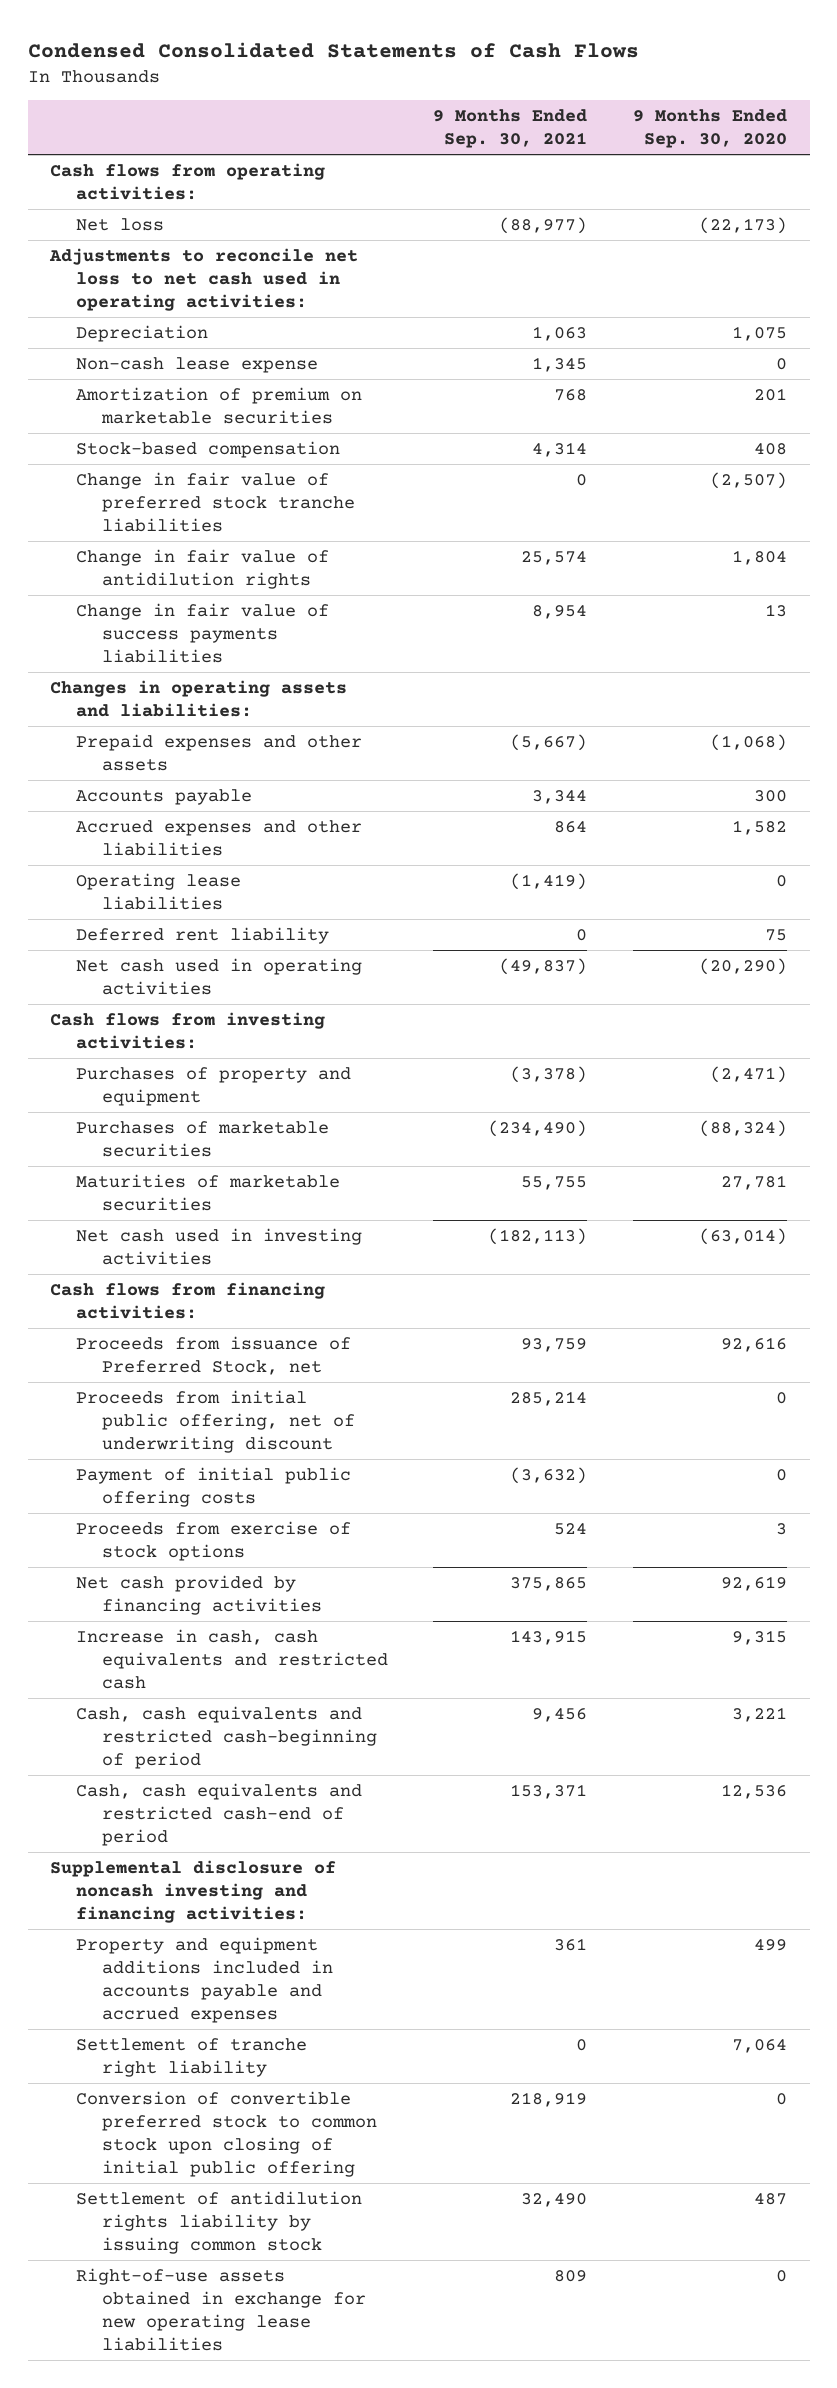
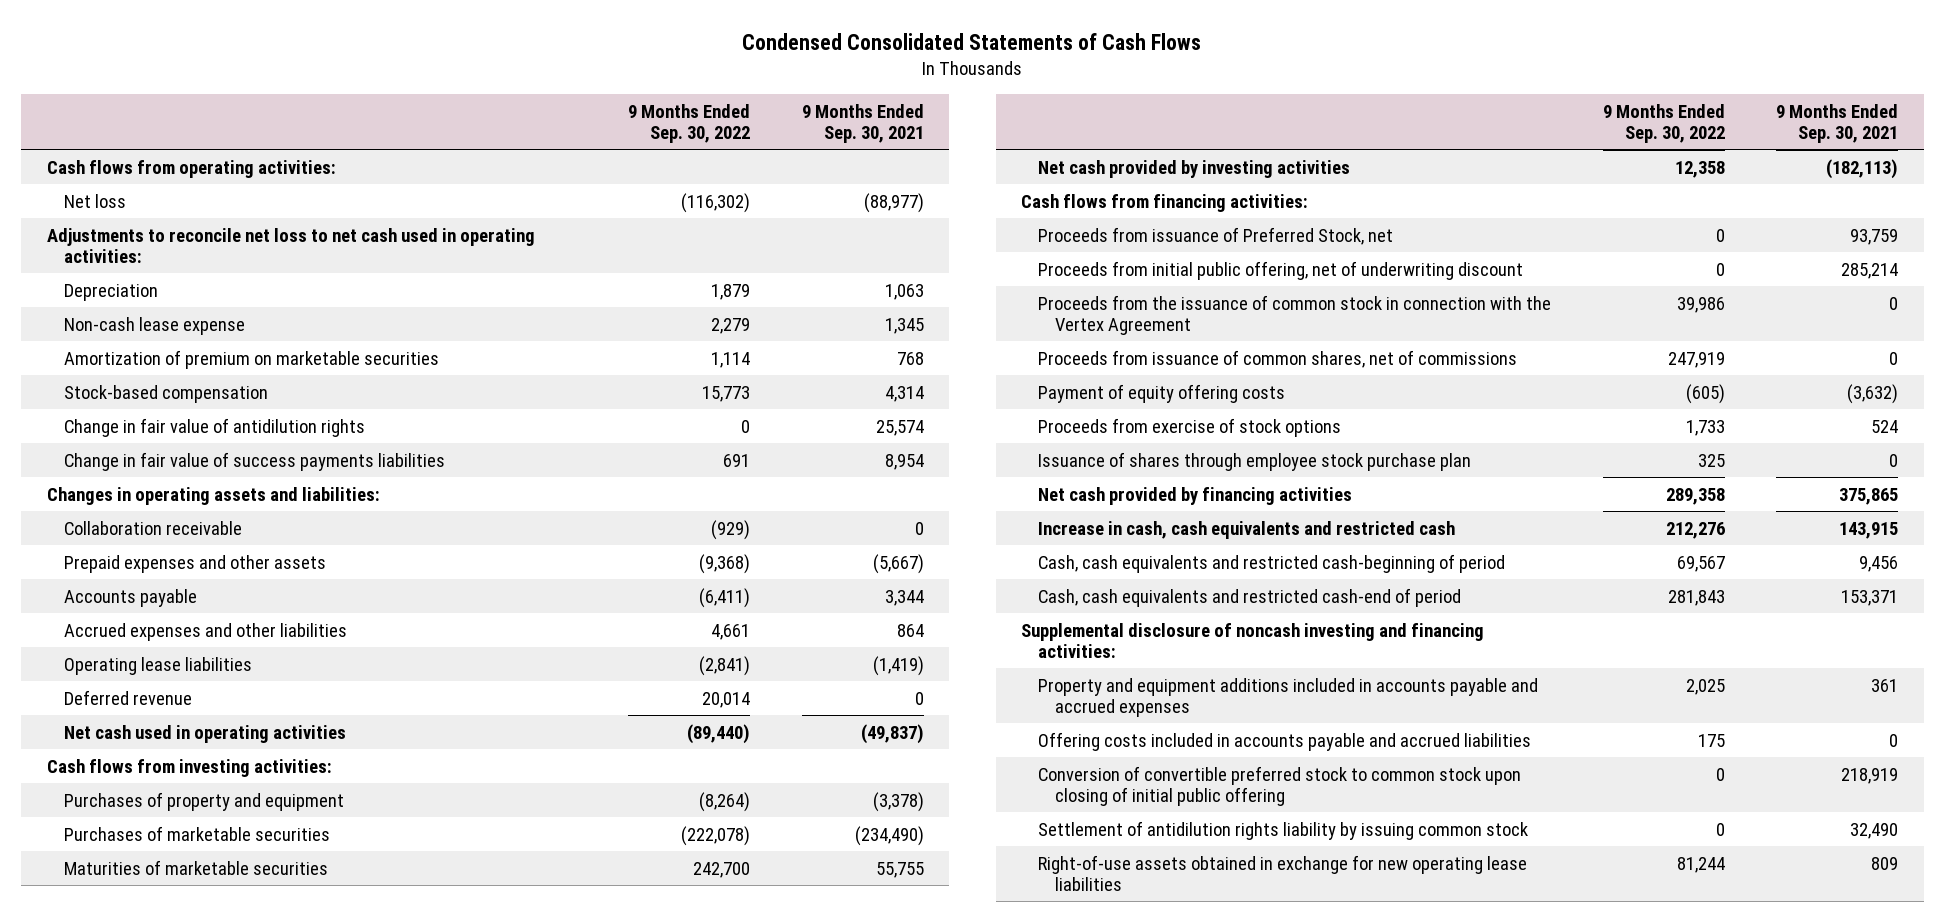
- | 9 Months Ended Sep. 30, 2021 | 9 Months Ended Sep. 30, 2020
+ | 9 Months Ended Sep. 30, 2022 | 9 Months Ended Sep. 30, 2021
- Change in fair value of preferred stock tranche liabilities | 0 | (2,507)
+ Collaboration receivable | (929) | 0
- Deferred rent liability | 0 | 75
+ Deferred revenue | 20,014 | 0
- Net cash used in investing activities | (182,113) | (63,014)
+ Net cash provided by investing activities | 12,358 | (182,113)
- Payment of initial public offering costs | (3,632) | 0
+ Proceeds from the issuance of common stock in connection with the Vertex Agreement | 39,986 | 0
+ Proceeds from issuance of common shares, net of commissions | 247,919 | 0
+ Payment of equity offering costs | (605) | (3,632)
+ Issuance of shares through employee stock purchase plan | 325 | 0
- Settlement of tranche right liability | 0 | 7,064
+ Offering costs included in accounts payable and accrued liabilities | 175 | 0

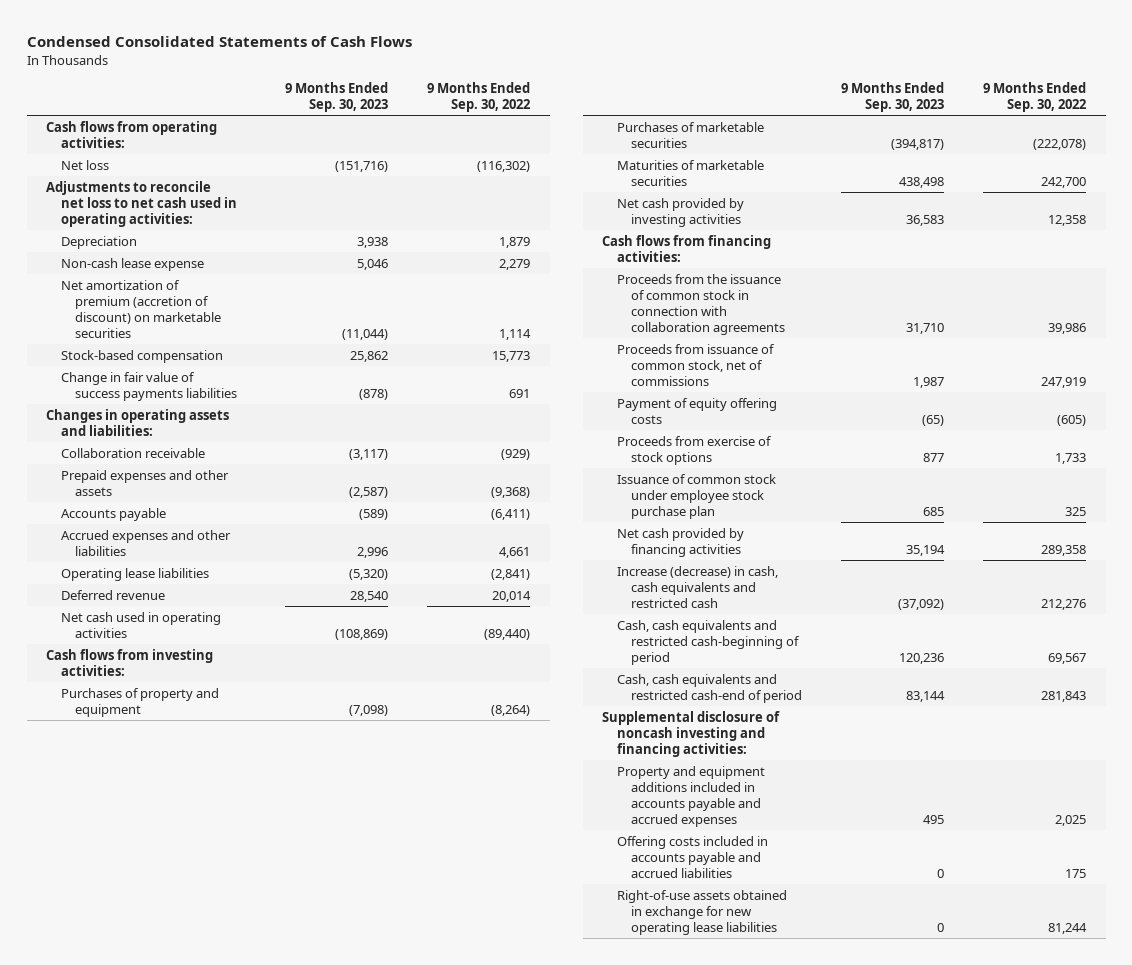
- | 9 Months Ended Sep. 30, 2022 | 9 Months Ended Sep. 30, 2021
+ | 9 Months Ended Sep. 30, 2023 | 9 Months Ended Sep. 30, 2022
- Amortization of premium on marketable securities | 1,114 | 768
+ Net amortization of premium (accretion of discount) on marketable securities | (11,044) | 1,114
- Change in fair value of antidilution rights | 0 | 25,574
- Proceeds from issuance of Preferred Stock, net | 0 | 93,759
- Proceeds from initial public offering, net of underwriting discount | 0 | 285,214
- Proceeds from the issuance of common stock in connection with the Vertex Agreement | 39,986 | 0
- Proceeds from issuance of common shares, net of commissions | 247,919 | 0
+ Proceeds from the issuance of common stock in connection with collaboration agreements | 31,710 | 39,986
+ Proceeds from issuance of common stock, net of commissions | 1,987 | 247,919
- Issuance of shares through employee stock purchase plan | 325 | 0
+ Issuance of common stock under employee stock purchase plan | 685 | 325
- Increase in cash, cash equivalents and restricted cash | 212,276 | 143,915
+ Increase (decrease) in cash, cash equivalents and restricted cash | (37,092) | 212,276
- Conversion of convertible preferred stock to common stock upon closing of initial public offering | 0 | 218,919
- Settlement of antidilution rights liability by issuing common stock | 0 | 32,490

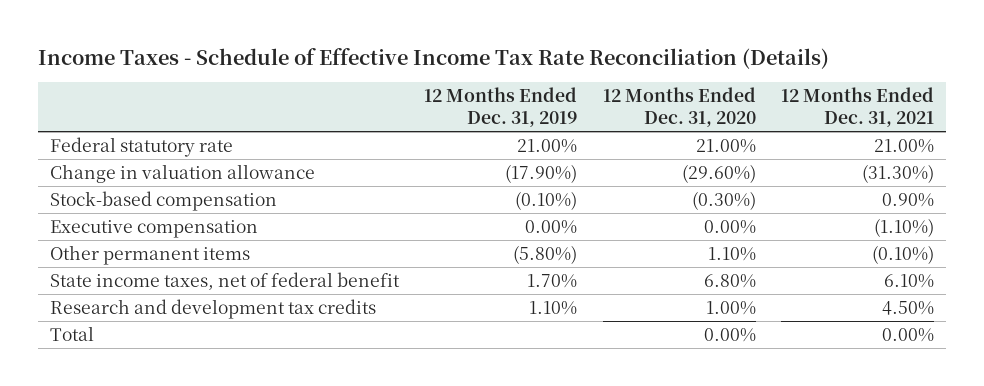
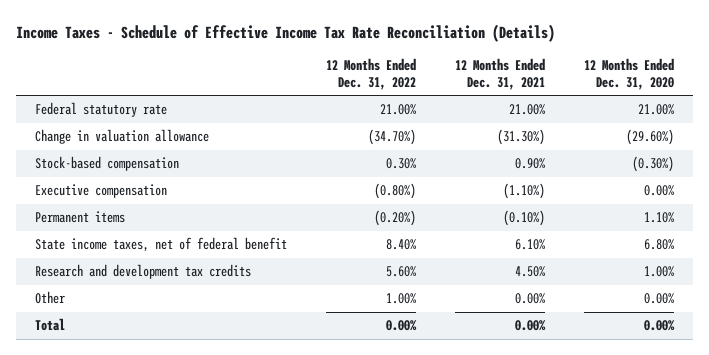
- | 12 Months Ended Dec. 31, 2019 | 12 Months Ended Dec. 31, 2020 | 12 Months Ended Dec. 31, 2021
+ | 12 Months Ended Dec. 31, 2022 | 12 Months Ended Dec. 31, 2021 | 12 Months Ended Dec. 31, 2020
- Other permanent items | (5.80%) | 1.10% | (0.10%)
+ Permanent items | (0.20%) | (0.10%) | 1.10%
+ Other | 1.00% | 0.00% | 0.00%

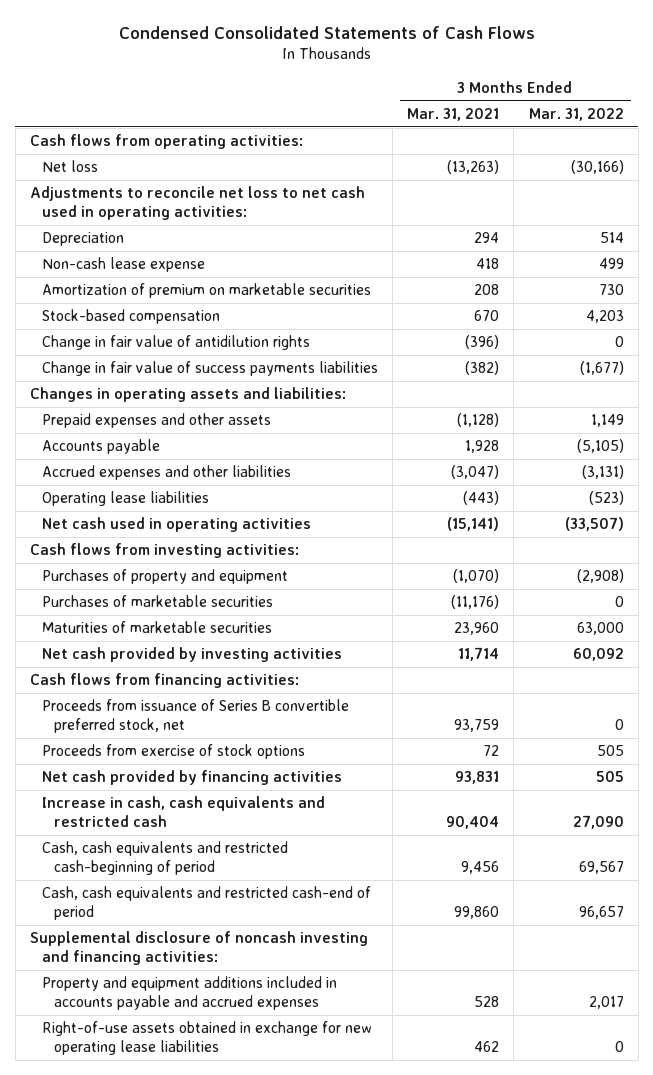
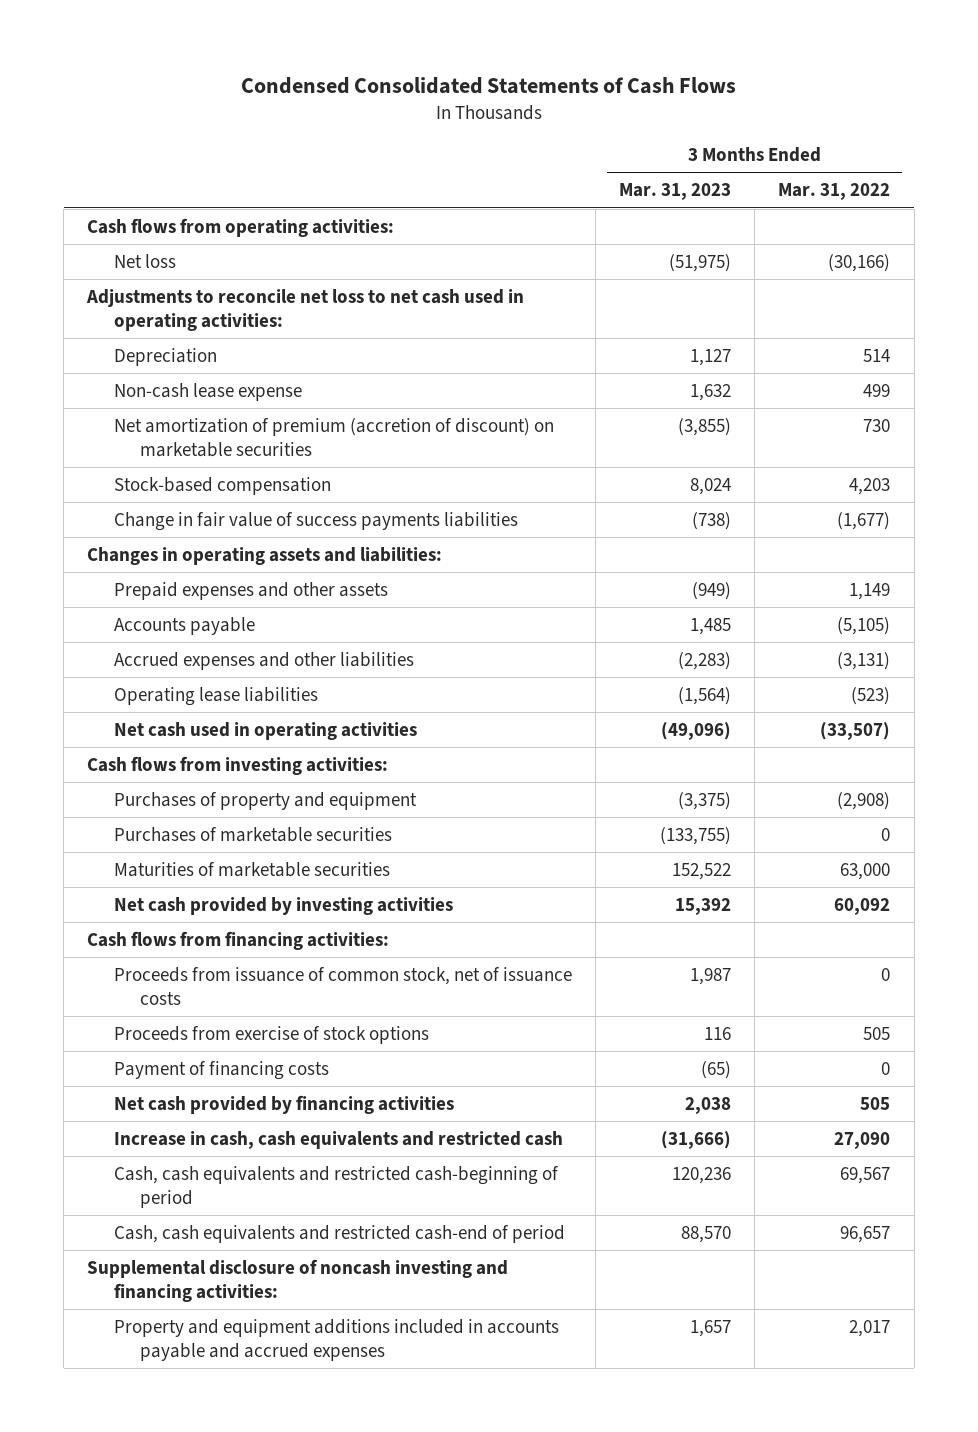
- | 3 Months Ended Mar. 31, 2021 | 3 Months Ended Mar. 31, 2022
+ | 3 Months Ended Mar. 31, 2023 | 3 Months Ended Mar. 31, 2022
- Amortization of premium on marketable securities | 208 | 730
+ Net amortization of premium (accretion of discount) on marketable securities | (3,855) | 730
- Change in fair value of antidilution rights | (396) | 0
- Proceeds from issuance of Series B convertible preferred stock, net | 93,759 | 0
+ Proceeds from issuance of common stock, net of issuance costs | 1,987 | 0
+ Payment of financing costs | (65) | 0
- Right-of-use assets obtained in exchange for new operating lease liabilities | 462 | 0

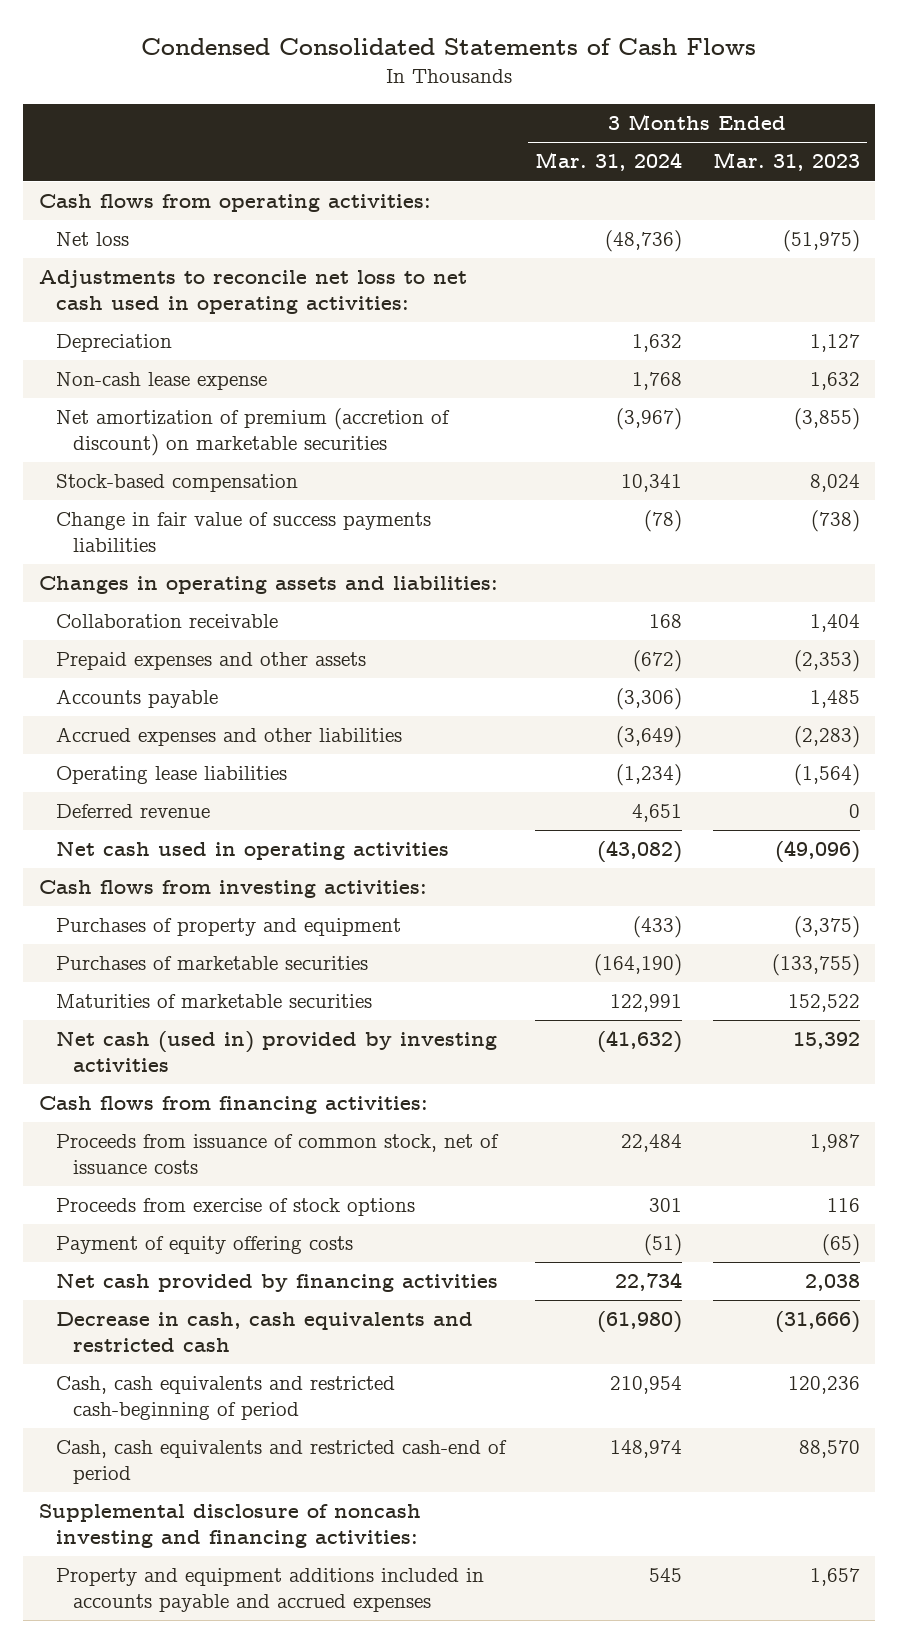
- | 3 Months Ended Mar. 31, 2023 | 3 Months Ended Mar. 31, 2022
+ | 3 Months Ended Mar. 31, 2024 | 3 Months Ended Mar. 31, 2023
- Prepaid expenses and other assets | (949) | 1,149
+ Collaboration receivable | 168 | 1,404
+ Prepaid expenses and other assets | (672) | (2,353)
+ Deferred revenue | 4,651 | 0
- Net cash provided by investing activities | 15,392 | 60,092
+ Net cash (used in) provided by investing activities | (41,632) | 15,392
- Payment of financing costs | (65) | 0
+ Payment of equity offering costs | (51) | (65)
- Increase in cash, cash equivalents and restricted cash | (31,666) | 27,090
+ Decrease in cash, cash equivalents and restricted cash | (61,980) | (31,666)

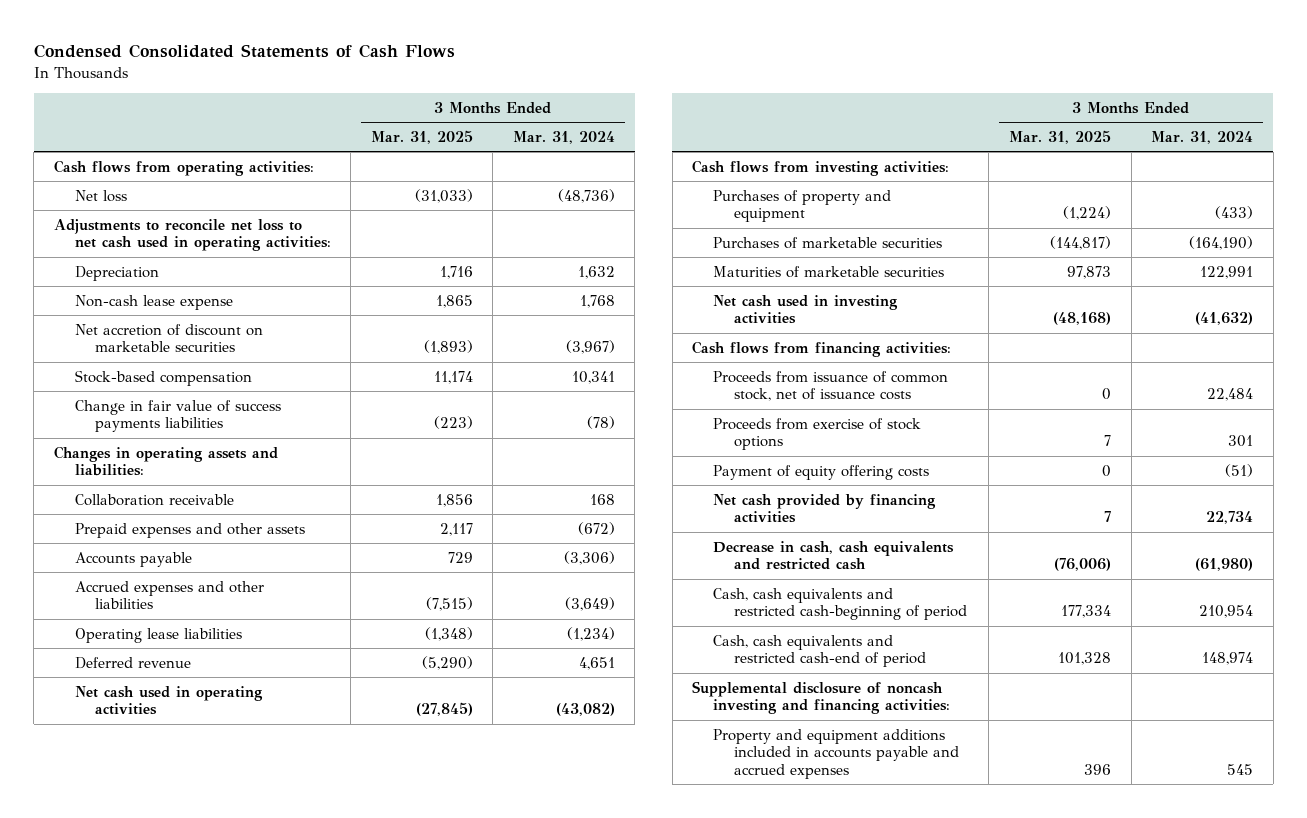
- | 3 Months Ended Mar. 31, 2024 | 3 Months Ended Mar. 31, 2023
+ | 3 Months Ended Mar. 31, 2025 | 3 Months Ended Mar. 31, 2024
- Net amortization of premium (accretion of discount) on marketable securities | (3,967) | (3,855)
+ Net accretion of discount on marketable securities | (1,893) | (3,967)
- Net cash (used in) provided by investing activities | (41,632) | 15,392
+ Net cash used in investing activities | (48,168) | (41,632)

